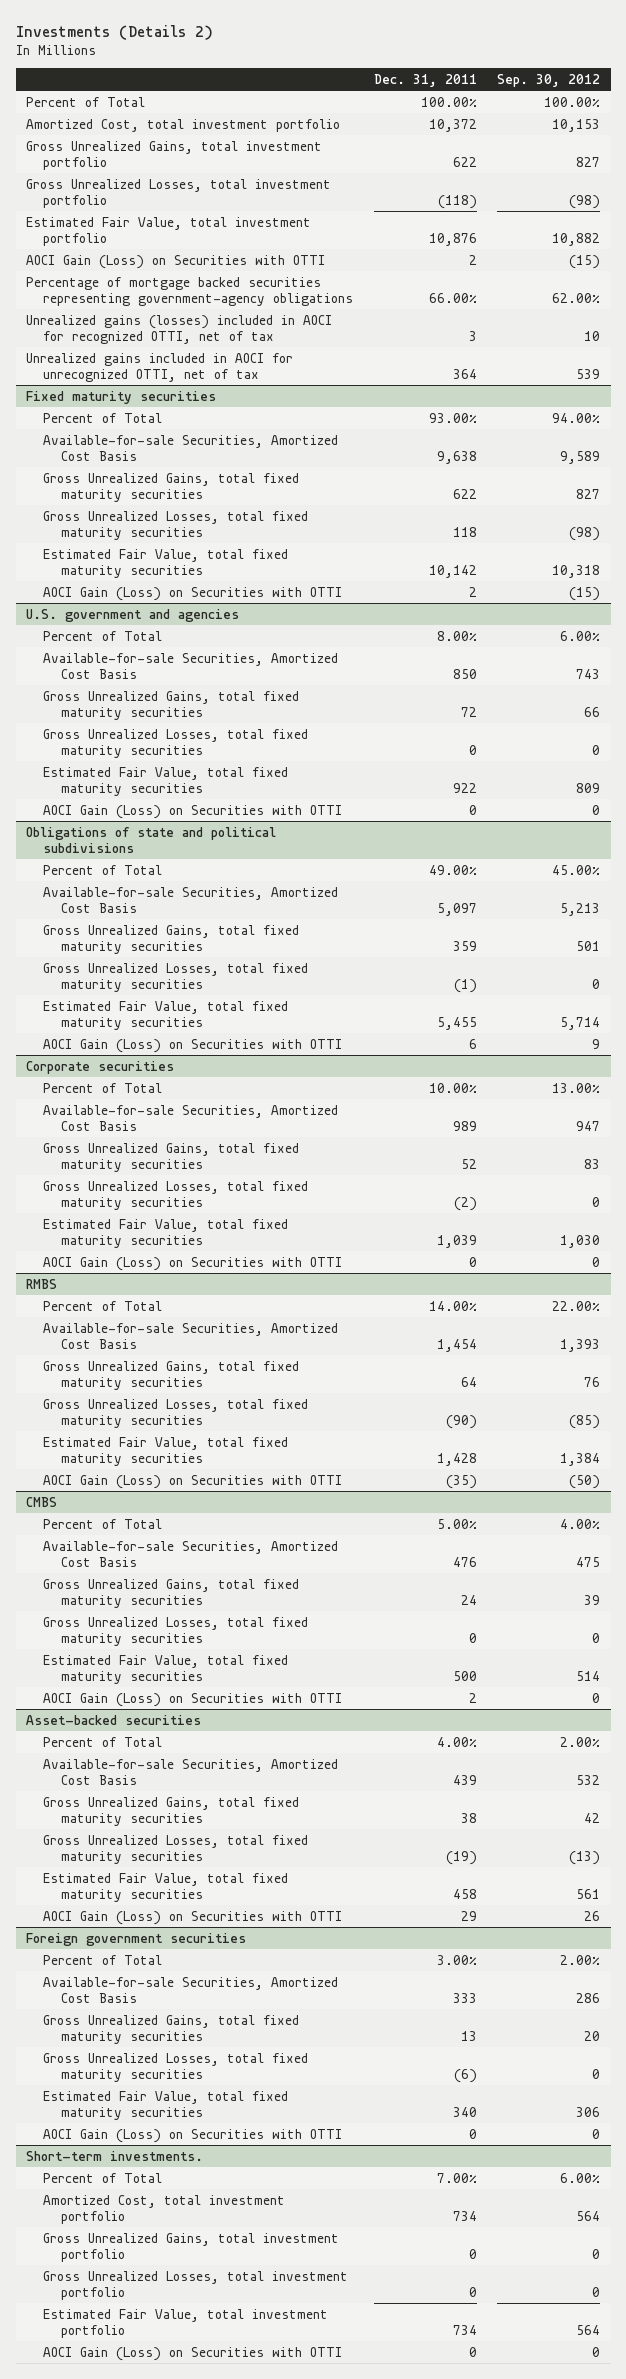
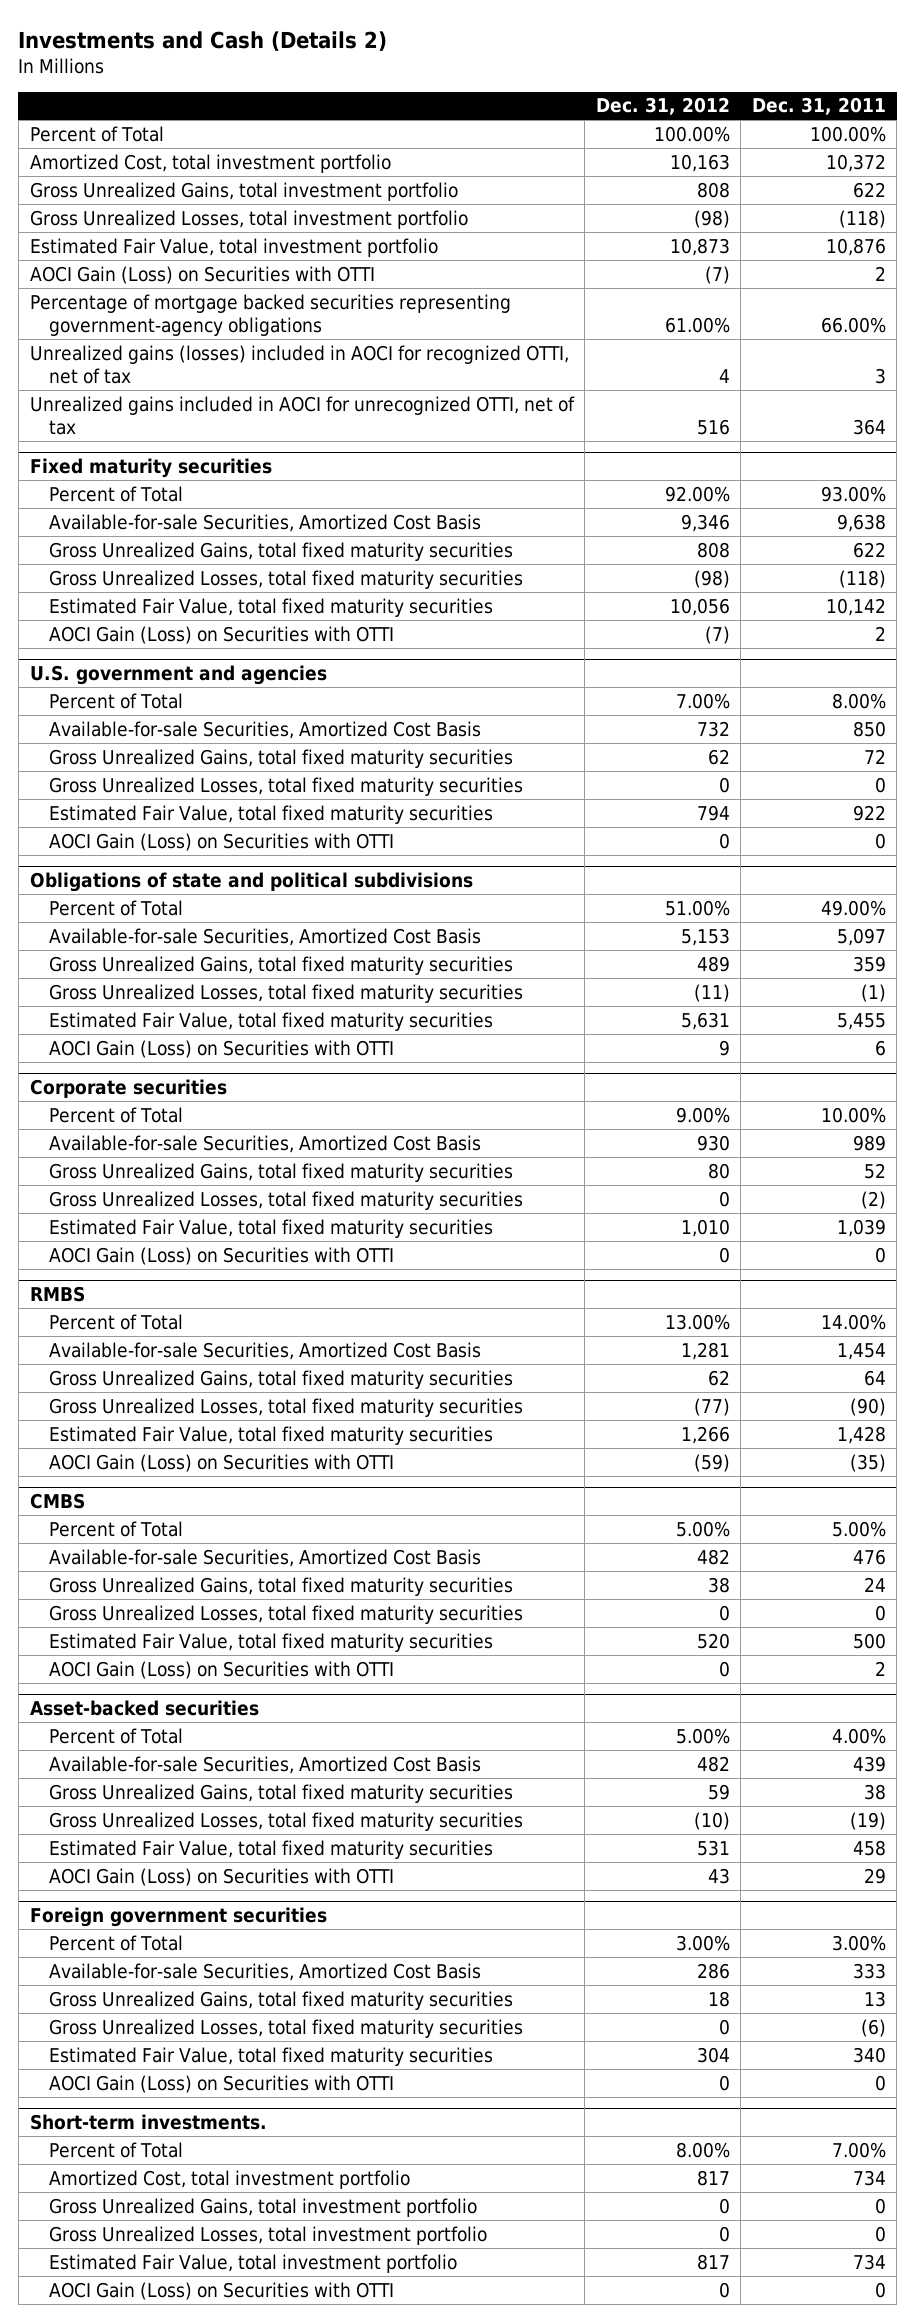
- Investments (Details 2)
+ Investments and Cash (Details 2)
- | Dec. 31, 2011 | Sep. 30, 2012
+ | Dec. 31, 2012 | Dec. 31, 2011
@ Fixed maturity securities
- Gross Unrealized Losses, total fixed maturity securities | 118 | (98)
+ Gross Unrealized Losses, total fixed maturity securities | (98) | (118)

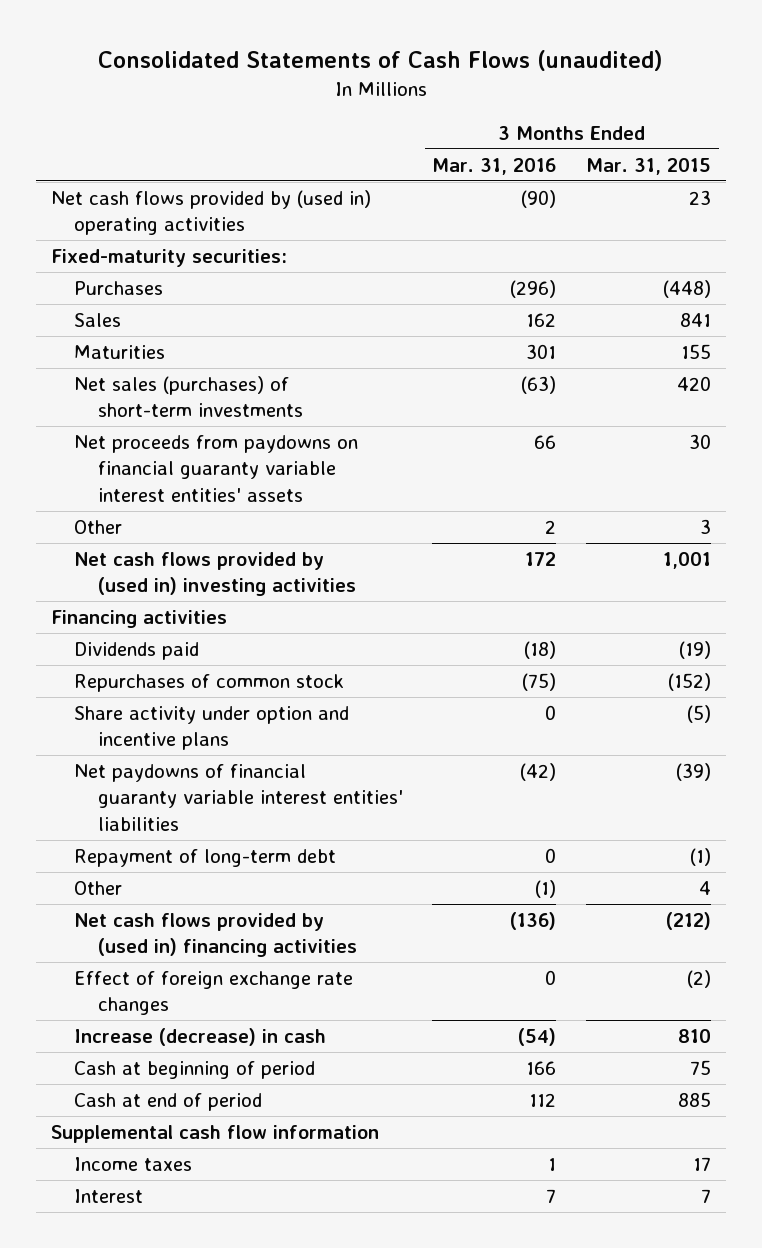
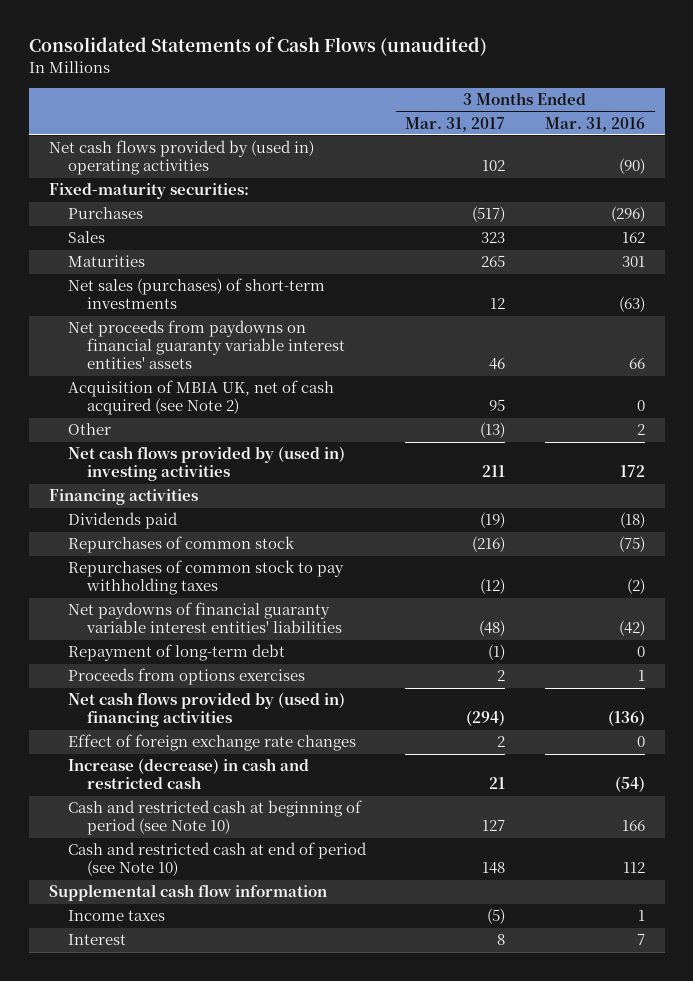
- | 3 Months Ended Mar. 31, 2016 | 3 Months Ended Mar. 31, 2015
+ | 3 Months Ended Mar. 31, 2017 | 3 Months Ended Mar. 31, 2016
+ Acquisition of MBIA UK, net of cash acquired (see Note 2) | 95 | 0
- Share activity under option and incentive plans | 0 | (5)
+ Repurchases of common stock to pay withholding taxes | (12) | (2)
- Other | (1) | 4
+ Proceeds from options exercises | 2 | 1
- Increase (decrease) in cash | (54) | 810
- Cash at beginning of period | 166 | 75
- Cash at end of period | 112 | 885
+ Increase (decrease) in cash and restricted cash | 21 | (54)
+ Cash and restricted cash at beginning of period (see Note 10) | 127 | 166
+ Cash and restricted cash at end of period (see Note 10) | 148 | 112

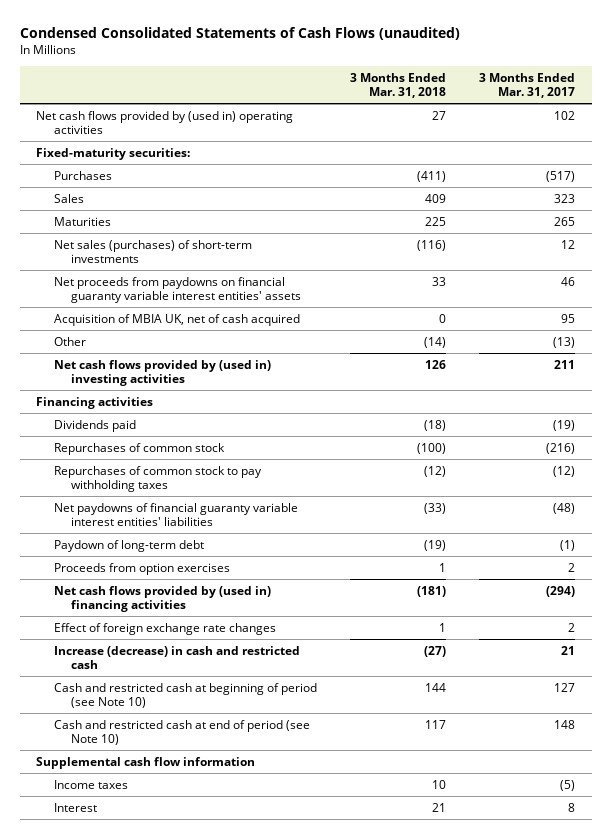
- Consolidated Statements of Cash Flows (unaudited)
+ Condensed Consolidated Statements of Cash Flows (unaudited)
- | 3 Months Ended Mar. 31, 2017 | 3 Months Ended Mar. 31, 2016
+ | 3 Months Ended Mar. 31, 2018 | 3 Months Ended Mar. 31, 2017
- Acquisition of MBIA UK, net of cash acquired (see Note 2) | 95 | 0
+ Acquisition of MBIA UK, net of cash acquired | 0 | 95
- Repayment of long-term debt | (1) | 0
- Proceeds from options exercises | 2 | 1
+ Paydown of long-term debt | (19) | (1)
+ Proceeds from option exercises | 1 | 2

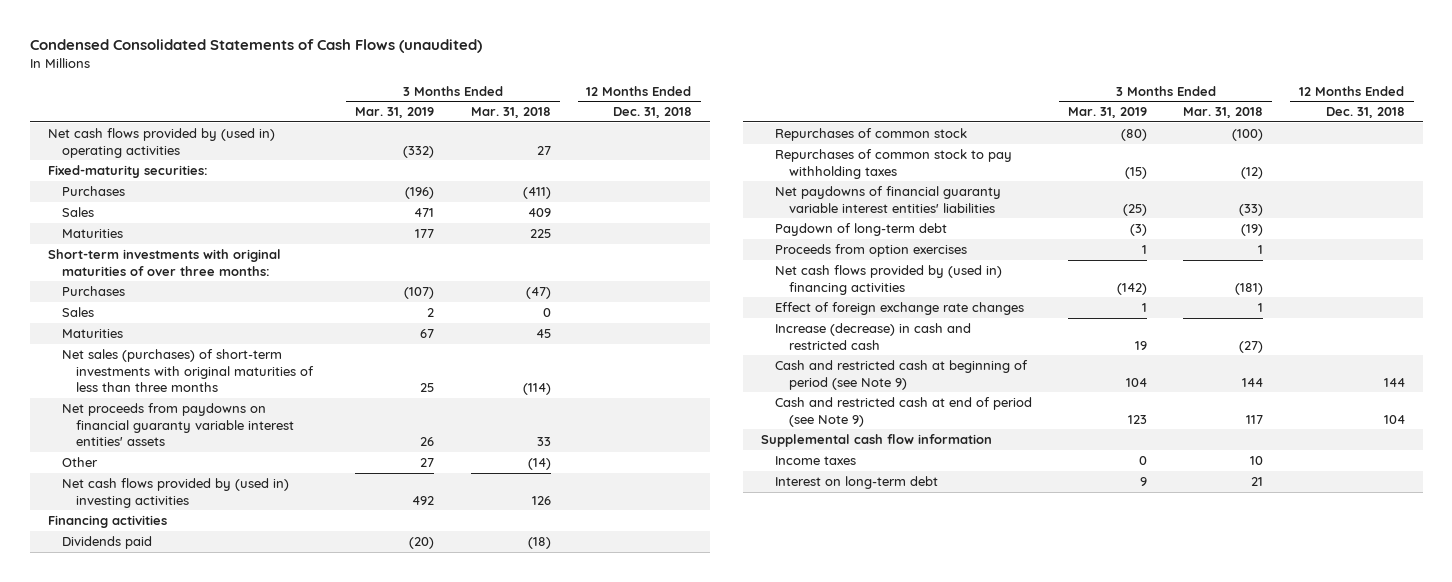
- | 3 Months Ended Mar. 31, 2018 | 3 Months Ended Mar. 31, 2017
+ | 3 Months Ended Mar. 31, 2019 | 3 Months Ended Mar. 31, 2018 | 12 Months Ended Dec. 31, 2018
- Net sales (purchases) of short-term investments | (116) | 12
+ Short-term investments with original maturities of over three months:
+ Purchases | (107) | (47) |
+ Sales | 2 | 0 |
+ Maturities | 67 | 45 |
+ Net sales (purchases) of short-term investments with original maturities of less than three months | 25 | (114) |
- Acquisition of MBIA UK, net of cash acquired | 0 | 95
- Cash and restricted cash at beginning of period (see Note 10) | 144 | 127
- Cash and restricted cash at end of period (see Note 10) | 117 | 148
+ Cash and restricted cash at beginning of period (see Note 9) | 104 | 144 | 144
+ Cash and restricted cash at end of period (see Note 9) | 123 | 117 | 104
- Interest | 21 | 8
+ Interest on long-term debt | 9 | 21 |

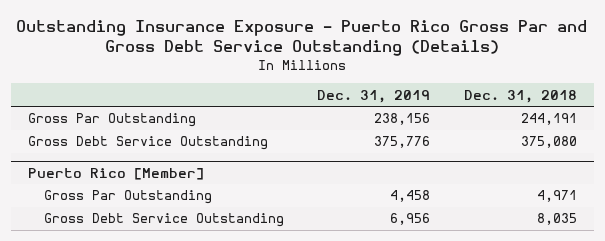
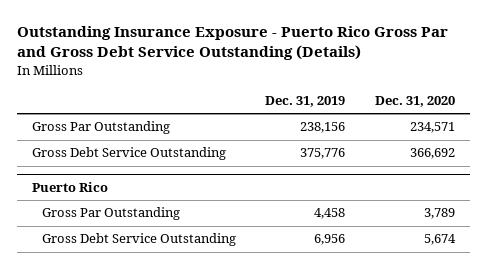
- | Dec. 31, 2019 | Dec. 31, 2018
+ | Dec. 31, 2019 | Dec. 31, 2020
- Puerto Rico [Member]
+ Puerto Rico

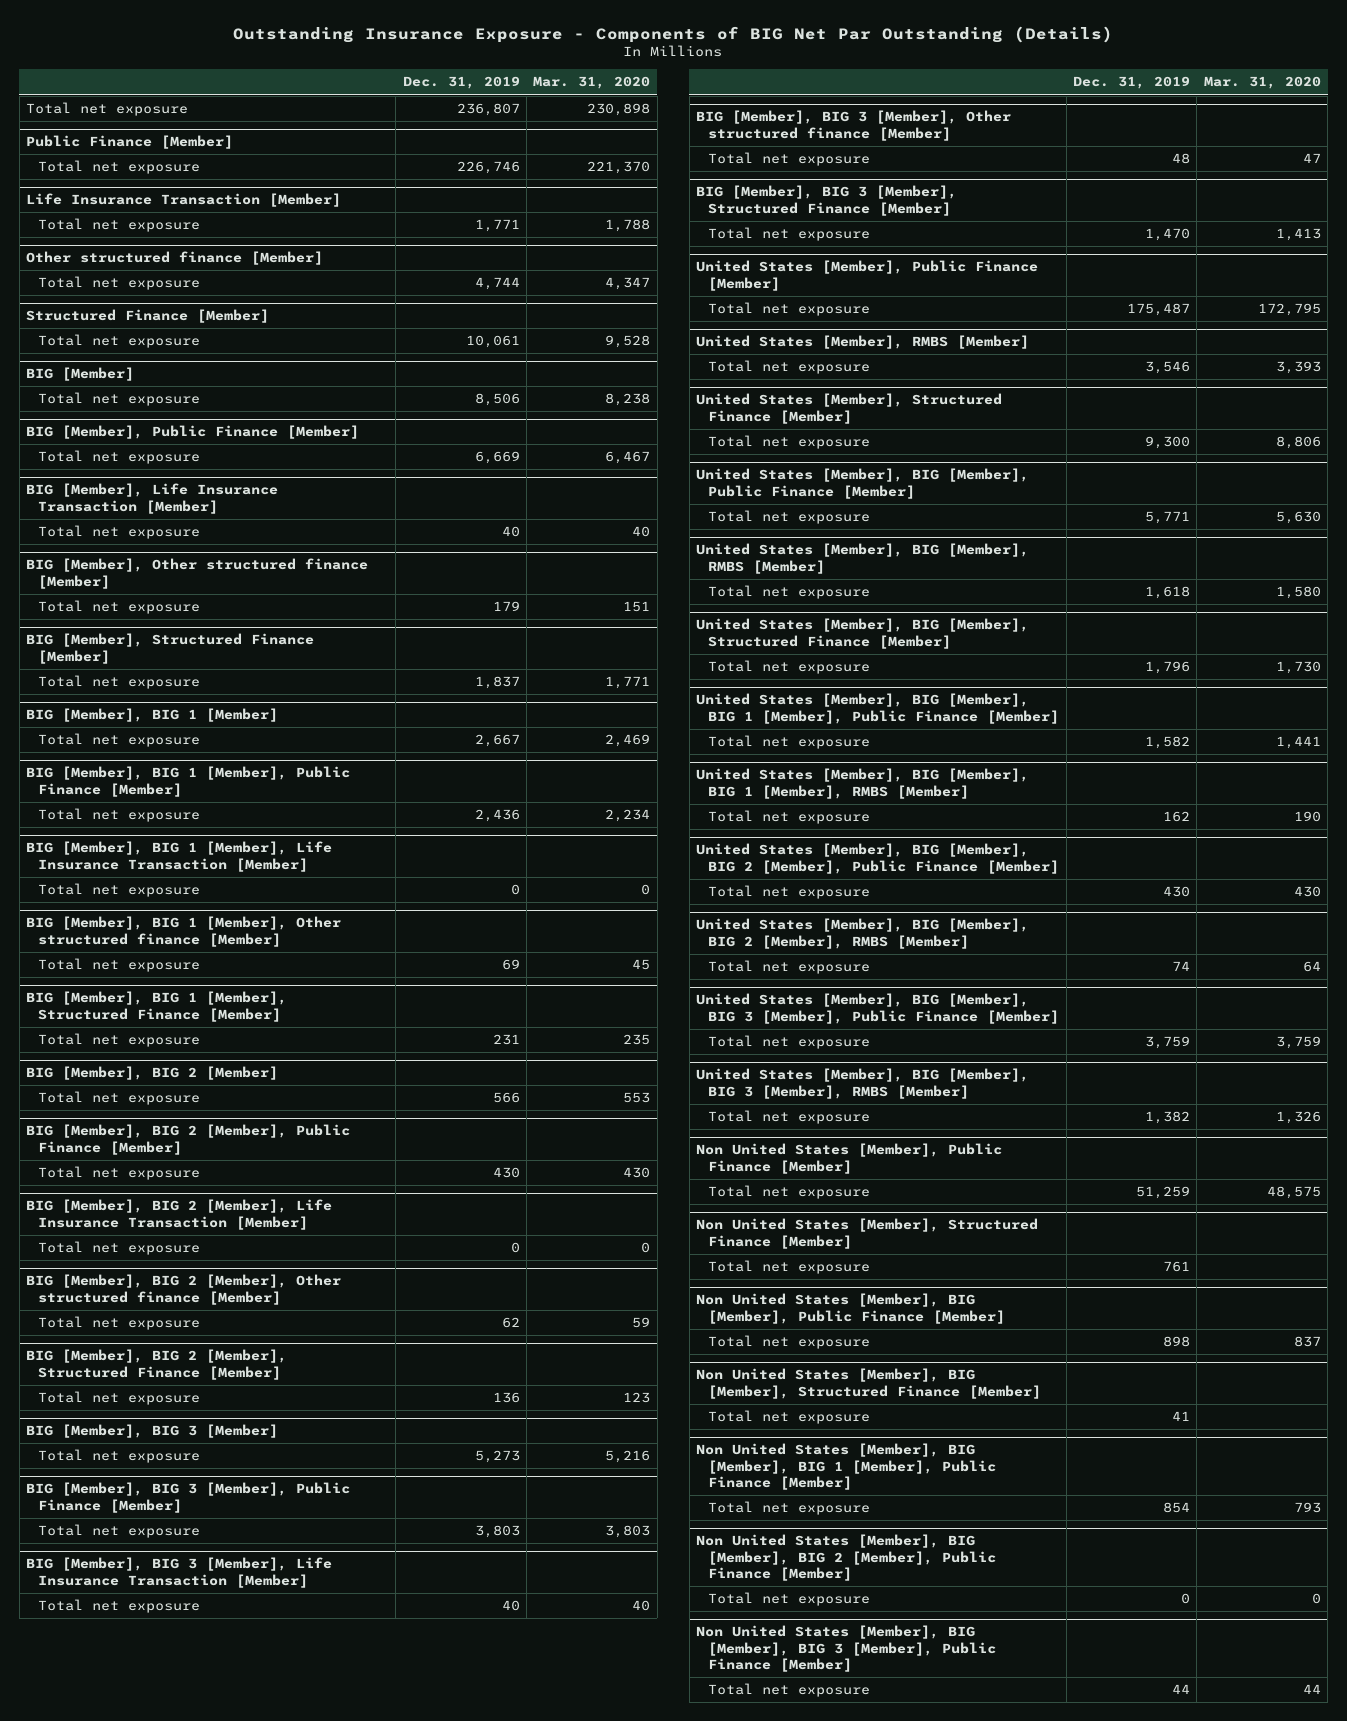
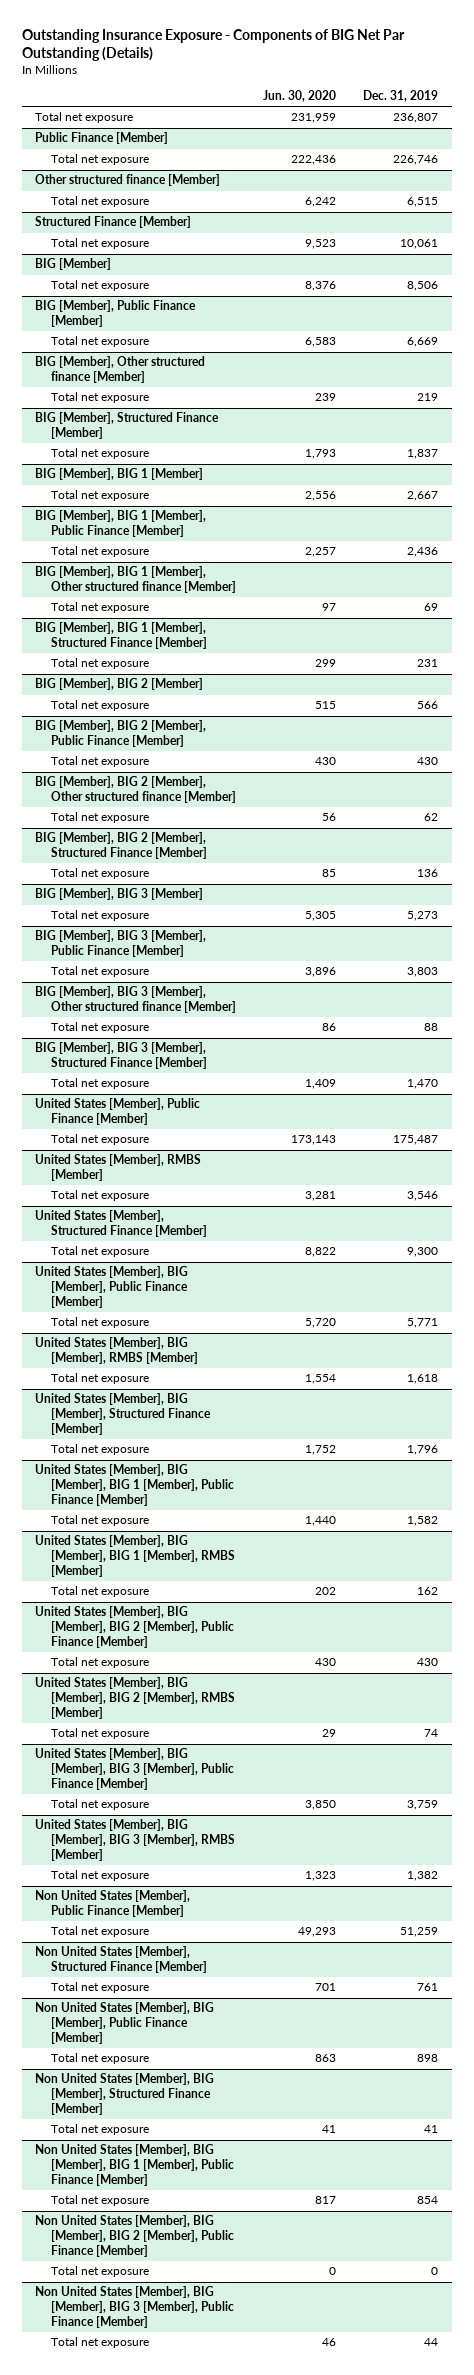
- | Dec. 31, 2019 | Mar. 31, 2020
+ | Jun. 30, 2020 | Dec. 31, 2019
- Life Insurance Transaction [Member]
- Total net exposure | 1,771 | 1,788
@ Other structured finance [Member]
- Total net exposure | 4,744 | 4,347
+ Total net exposure | 6,242 | 6,515
- BIG [Member], Life Insurance Transaction [Member]
- Total net exposure | 40 | 40
@ BIG [Member], Other structured finance [Member]
- Total net exposure | 179 | 151
+ Total net exposure | 239 | 219
- BIG [Member], BIG 1 [Member], Life Insurance Transaction [Member]
- Total net exposure | 0 | 0
- BIG [Member], BIG 2 [Member], Life Insurance Transaction [Member]
- Total net exposure | 0 | 0
- BIG [Member], BIG 3 [Member], Life Insurance Transaction [Member]
- Total net exposure | 40 | 40
@ BIG [Member], BIG 3 [Member], Other structured finance [Member]
- Total net exposure | 48 | 47
+ Total net exposure | 86 | 88

